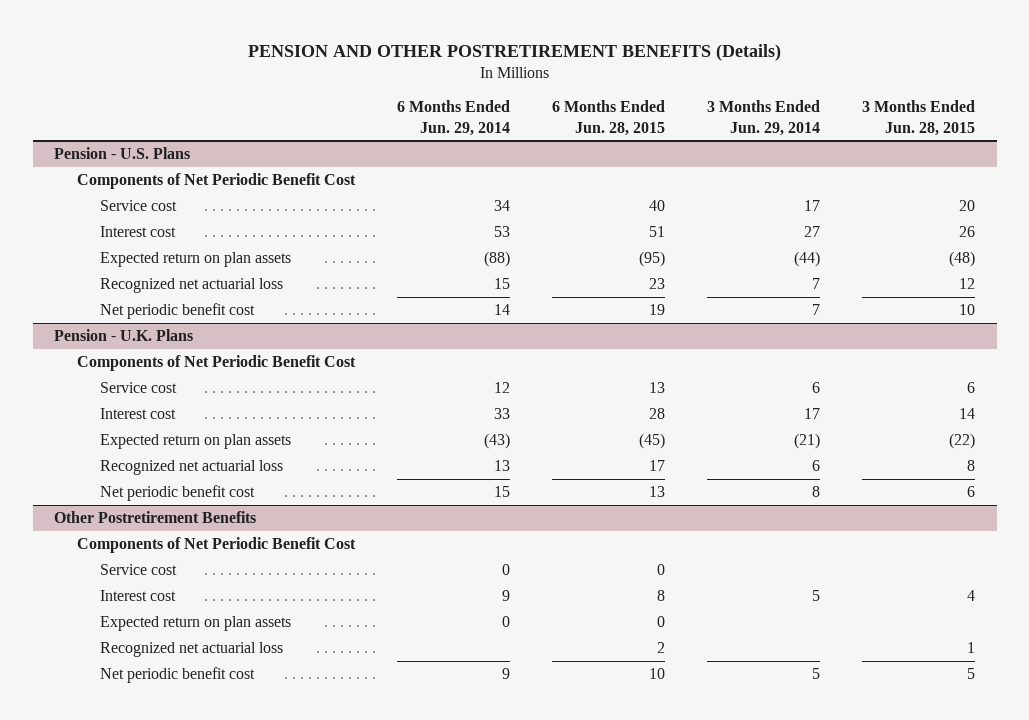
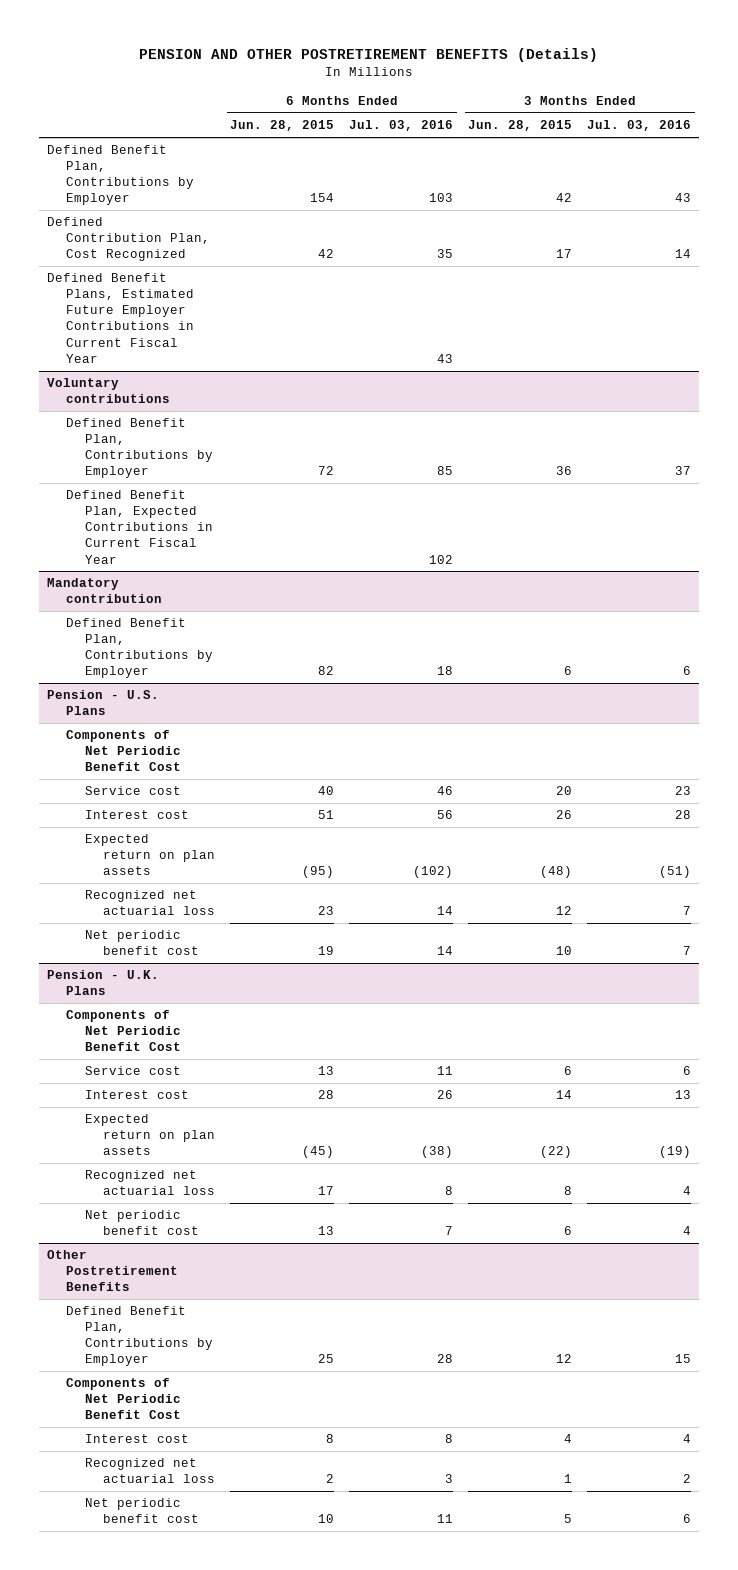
- | 6 Months Ended Jun. 29, 2014 | 6 Months Ended Jun. 28, 2015 | 3 Months Ended Jun. 29, 2014 | 3 Months Ended Jun. 28, 2015
+ | 6 Months Ended Jun. 28, 2015 | 6 Months Ended Jul. 03, 2016 | 3 Months Ended Jun. 28, 2015 | 3 Months Ended Jul. 03, 2016
+ Defined Benefit Plan, Contributions by Employer | 154 | 103 | 42 | 43
+ Defined Contribution Plan, Cost Recognized | 42 | 35 | 17 | 14
+ Defined Benefit Plans, Estimated Future Employer Contributions in Current Fiscal Year | | 43 | |
+ Voluntary contributions
+ Defined Benefit Plan, Contributions by Employer | 72 | 85 | 36 | 37
+ Defined Benefit Plan, Expected Contributions in Current Fiscal Year | | 102 | |
+ Mandatory contribution
+ Defined Benefit Plan, Contributions by Employer | 82 | 18 | 6 | 6
@ Other Postretirement Benefits
+ Defined Benefit Plan, Contributions by Employer | 25 | 28 | 12 | 15
- Service cost | 0 | 0 | |
- Expected return on plan assets | 0 | 0 | |

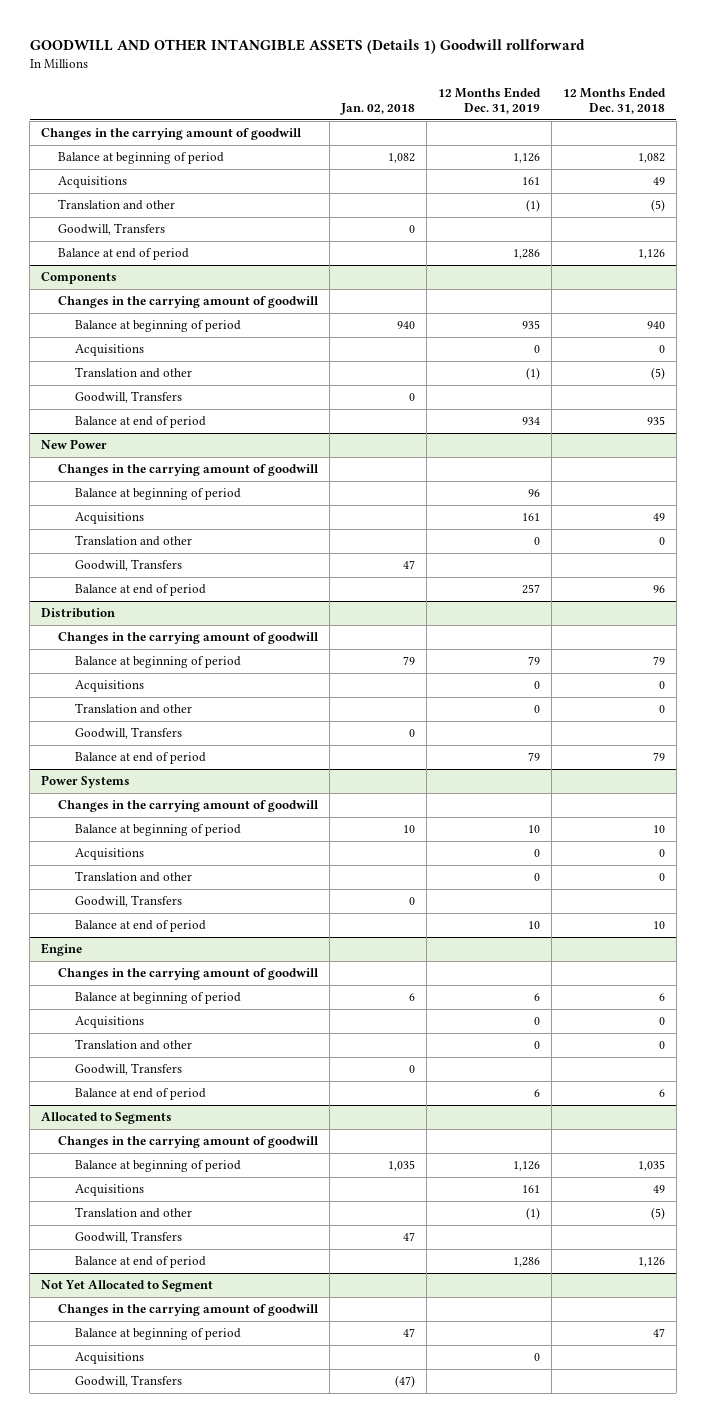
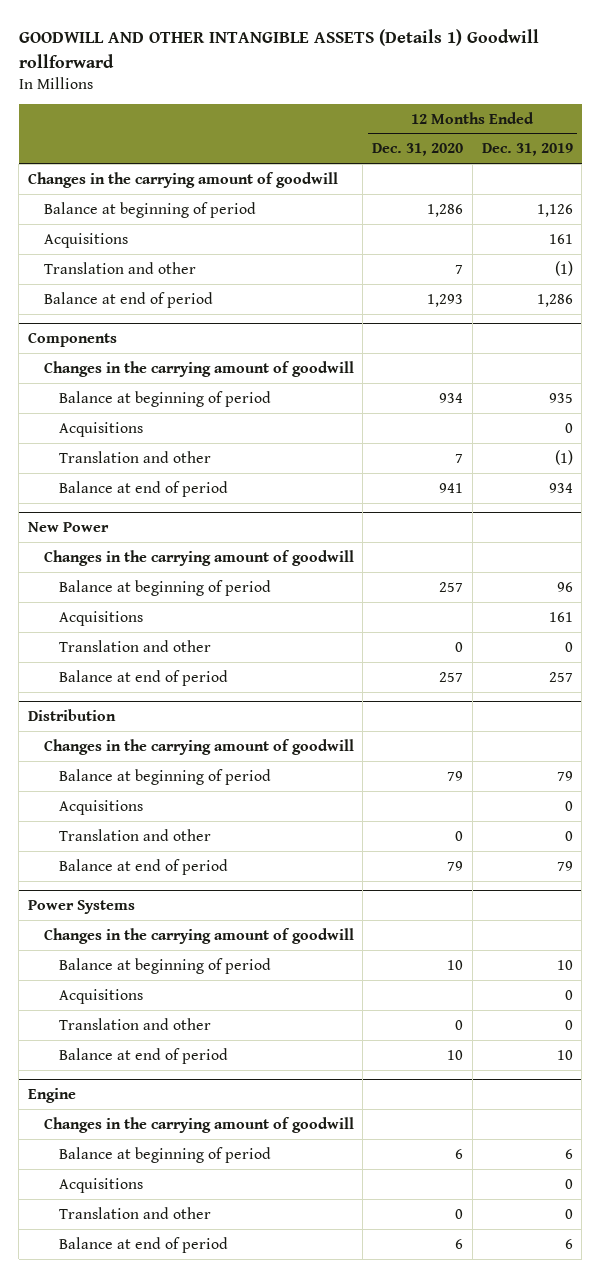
- | Jan. 02, 2018 | 12 Months Ended Dec. 31, 2019 | 12 Months Ended Dec. 31, 2018
+ | 12 Months Ended Dec. 31, 2020 | 12 Months Ended Dec. 31, 2019
- Goodwill, Transfers | 0 | |
@ Components
- Goodwill, Transfers | 0 | |
@ New Power
- Goodwill, Transfers | 47 | |
@ Distribution
- Goodwill, Transfers | 0 | |
@ Power Systems
- Goodwill, Transfers | 0 | |
@ Engine
- Goodwill, Transfers | 0 | |
- Allocated to Segments
- Changes in the carrying amount of goodwill
- Balance at beginning of period | 1,035 | 1,126 | 1,035
- Acquisitions | | 161 | 49
- Translation and other | | (1) | (5)
- Goodwill, Transfers | 47 | |
- Balance at end of period | | 1,286 | 1,126
- Not Yet Allocated to Segment
- Changes in the carrying amount of goodwill
- Balance at beginning of period | 47 | | 47
- Acquisitions | | 0 |
- Goodwill, Transfers | (47) | |

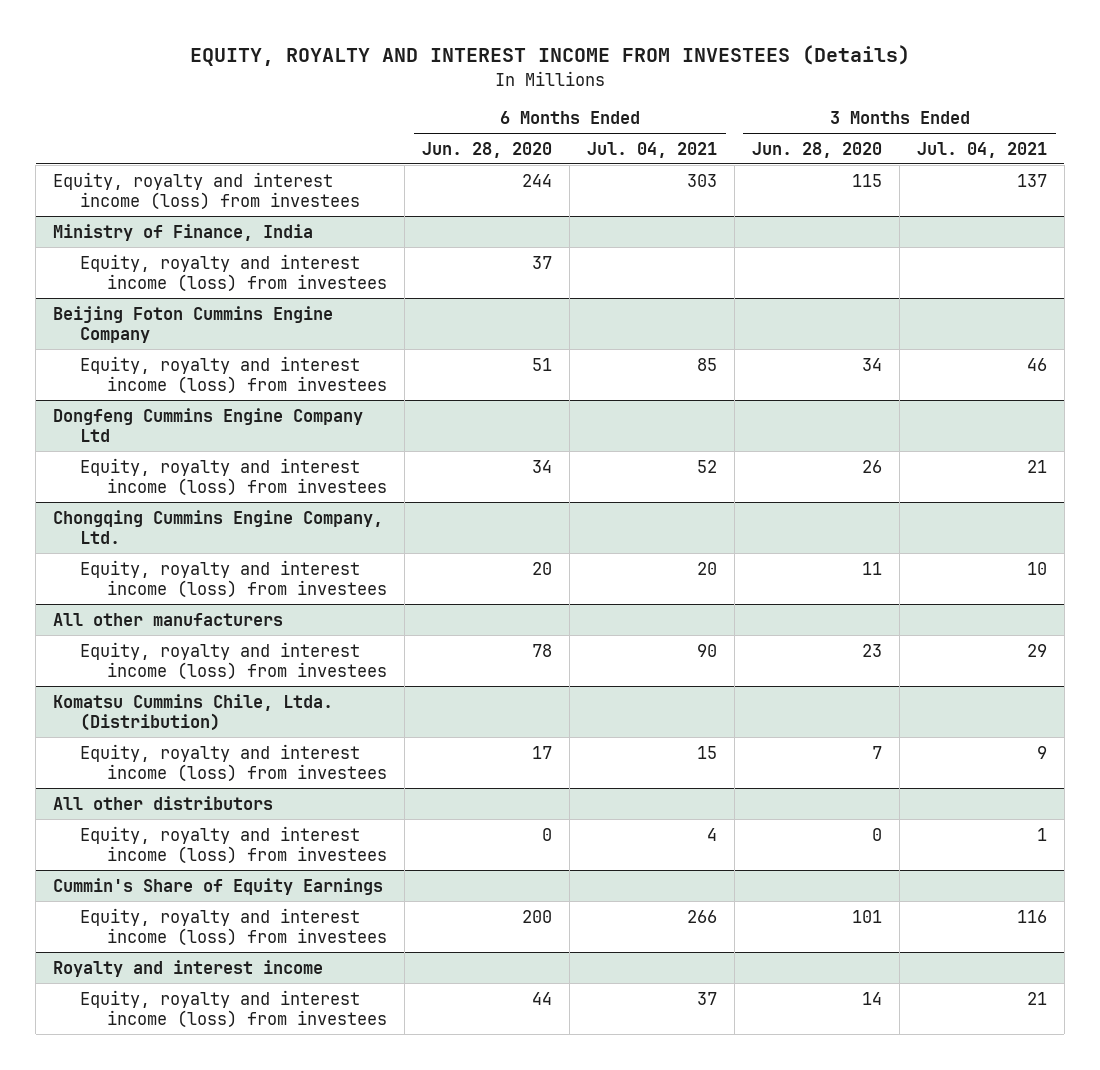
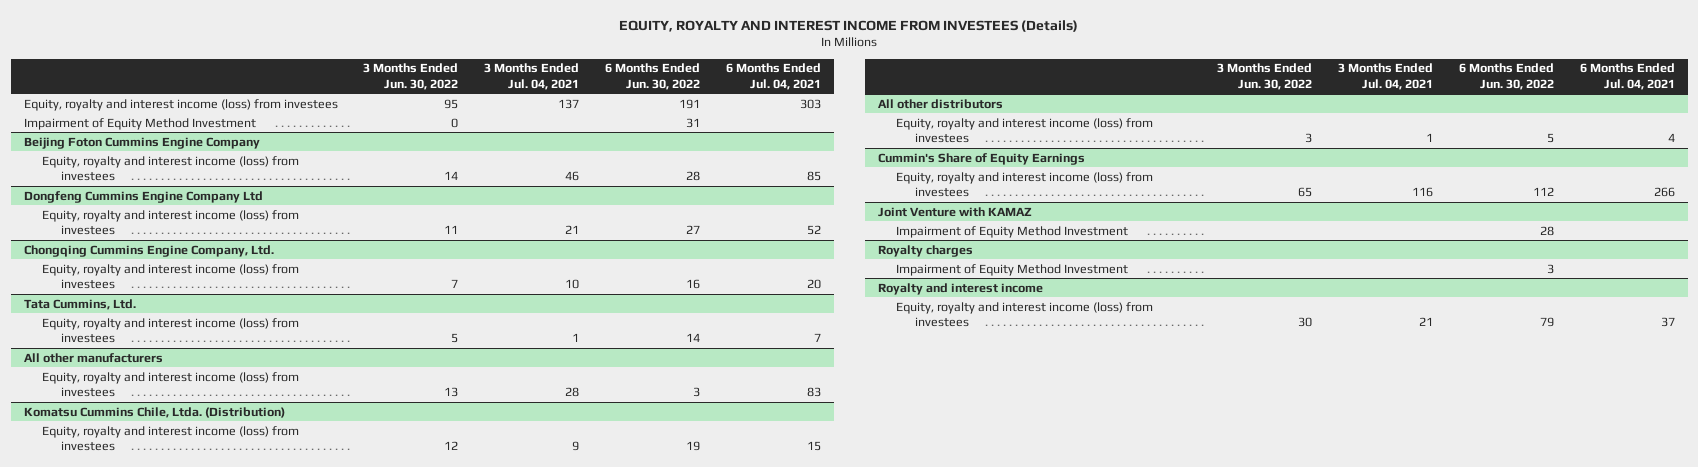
- | 6 Months Ended Jun. 28, 2020 | 6 Months Ended Jul. 04, 2021 | 3 Months Ended Jun. 28, 2020 | 3 Months Ended Jul. 04, 2021
+ | 3 Months Ended Jun. 30, 2022 | 3 Months Ended Jul. 04, 2021 | 6 Months Ended Jun. 30, 2022 | 6 Months Ended Jul. 04, 2021
- Ministry of Finance, India
- Equity, royalty and interest income (loss) from investees | 37 | | |
+ Impairment of Equity Method Investment | 0 | | 31 |
+ Tata Cummins, Ltd.
+ Equity, royalty and interest income (loss) from investees | 5 | 1 | 14 | 7
@ All other manufacturers
- Equity, royalty and interest income (loss) from investees | 78 | 90 | 23 | 29
+ Equity, royalty and interest income (loss) from investees | 13 | 28 | 3 | 83
+ Joint Venture with KAMAZ
+ Impairment of Equity Method Investment | | | 28 |
+ Royalty charges
+ Impairment of Equity Method Investment | | | 3 |

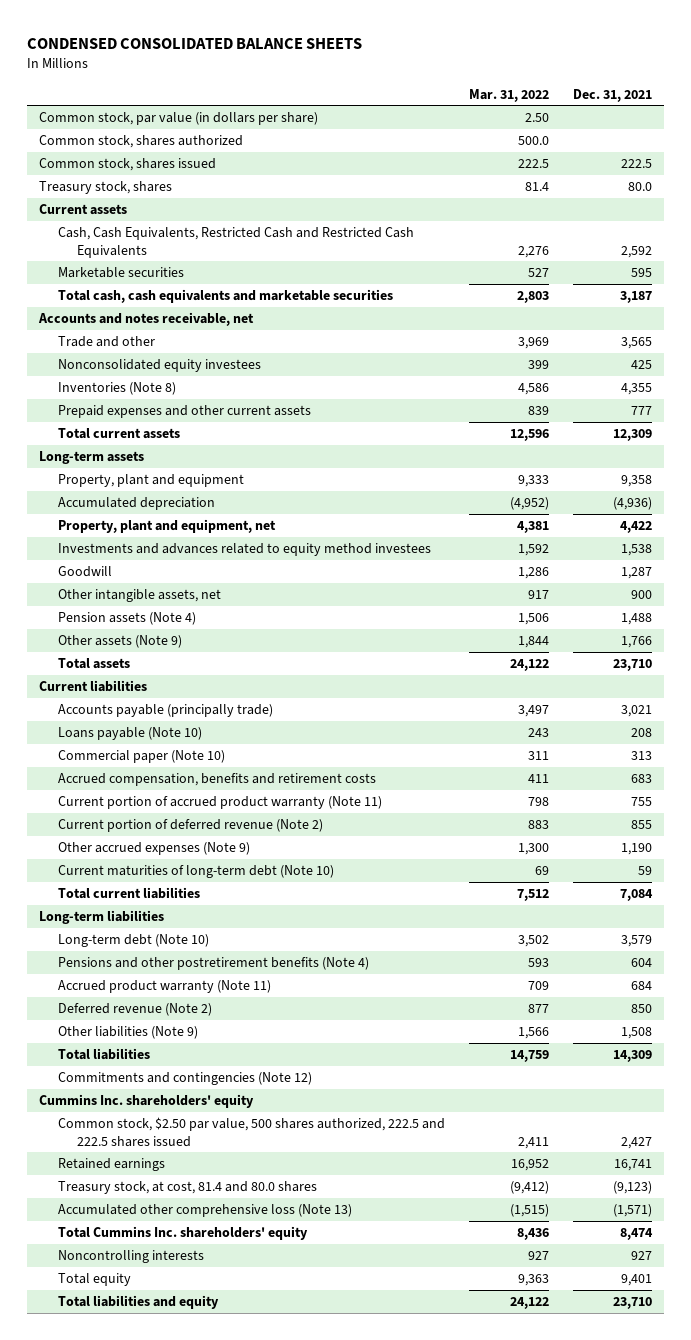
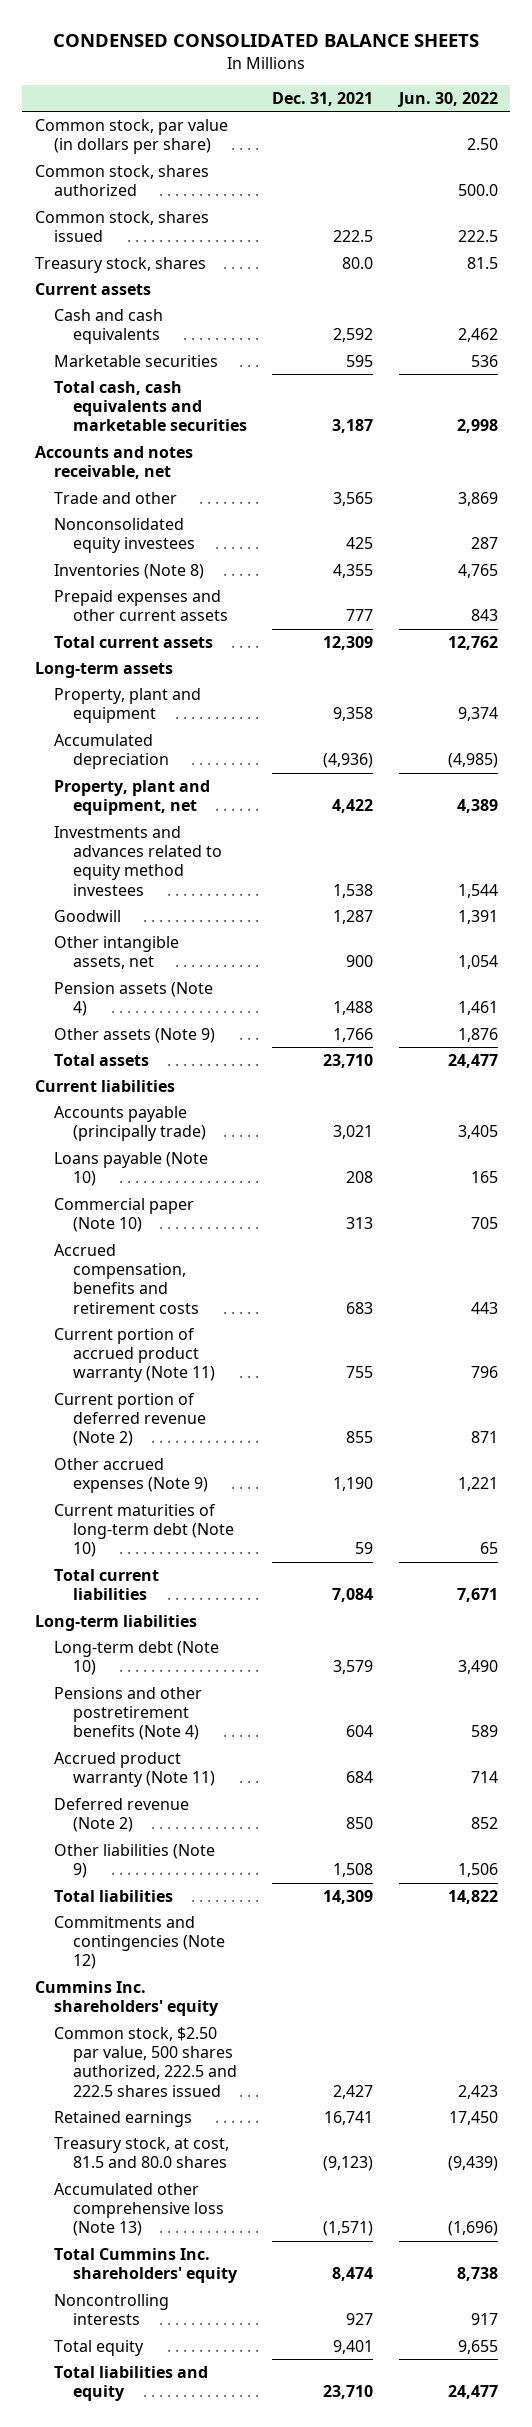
- | Mar. 31, 2022 | Dec. 31, 2021
+ | Dec. 31, 2021 | Jun. 30, 2022
- Cash, Cash Equivalents, Restricted Cash and Restricted Cash Equivalents | 2,276 | 2,592
+ Cash and cash equivalents | 2,592 | 2,462
- Treasury stock, at cost, 81.4 and 80.0 shares | (9,412) | (9,123)
+ Treasury stock, at cost, 81.5 and 80.0 shares | (9,123) | (9,439)

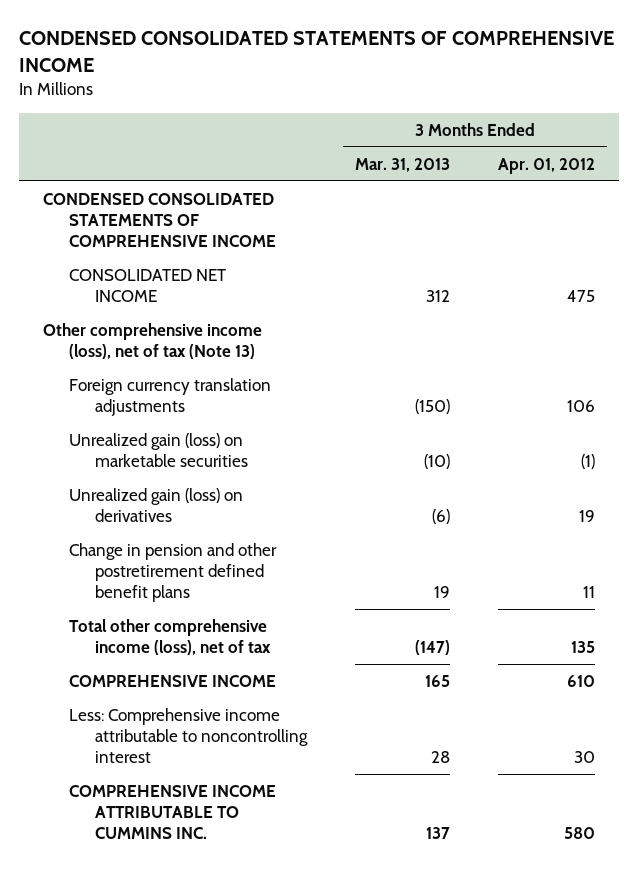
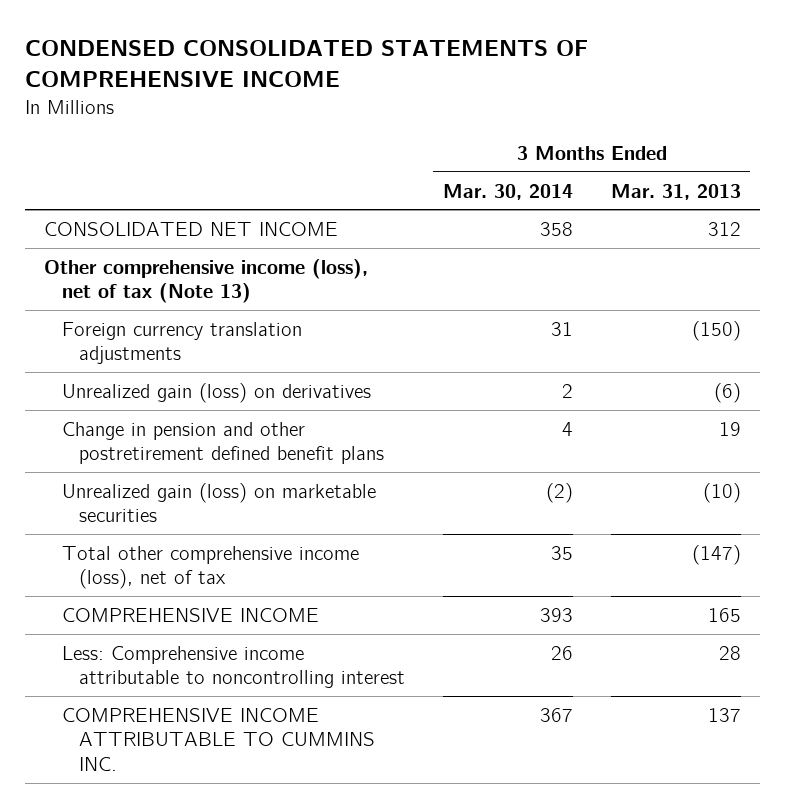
- | 3 Months Ended Mar. 31, 2013 | 3 Months Ended Apr. 01, 2012
+ | 3 Months Ended Mar. 30, 2014 | 3 Months Ended Mar. 31, 2013
- CONDENSED CONSOLIDATED STATEMENTS OF COMPREHENSIVE INCOME
moved down: Unrealized gain (loss) on marketable securities | (2) | (10)

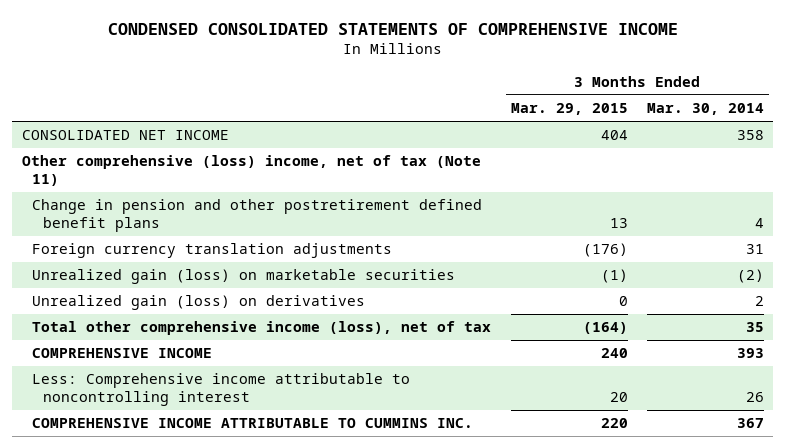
- | 3 Months Ended Mar. 30, 2014 | 3 Months Ended Mar. 31, 2013
+ | 3 Months Ended Mar. 29, 2015 | 3 Months Ended Mar. 30, 2014
- Other comprehensive income (loss), net of tax (Note 13)
+ Other comprehensive (loss) income, net of tax (Note 11)
moved down: Foreign currency translation adjustments | (176) | 31
moved down: Unrealized gain (loss) on derivatives | 0 | 2

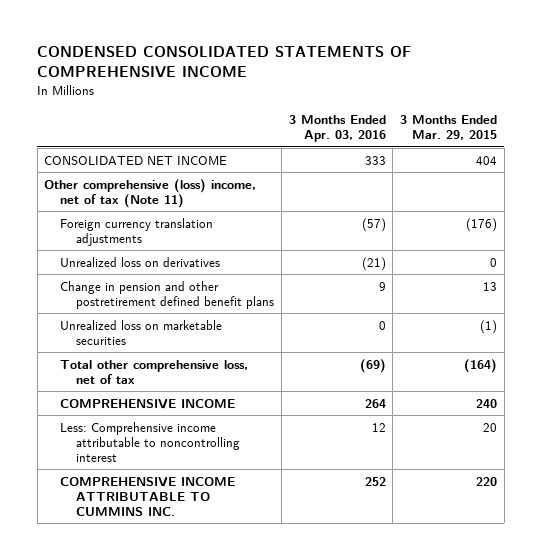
- | 3 Months Ended Mar. 29, 2015 | 3 Months Ended Mar. 30, 2014
+ | 3 Months Ended Apr. 03, 2016 | 3 Months Ended Mar. 29, 2015
- Unrealized gain (loss) on marketable securities | (1) | (2)
- Unrealized gain (loss) on derivatives | 0 | 2
- Total other comprehensive income (loss), net of tax | (164) | 35
+ Unrealized loss on derivatives | (21) | 0
moved down: Change in pension and other postretirement defined benefit plans | 9 | 13
+ Unrealized loss on marketable securities | 0 | (1)
+ Total other comprehensive loss, net of tax | (69) | (164)

